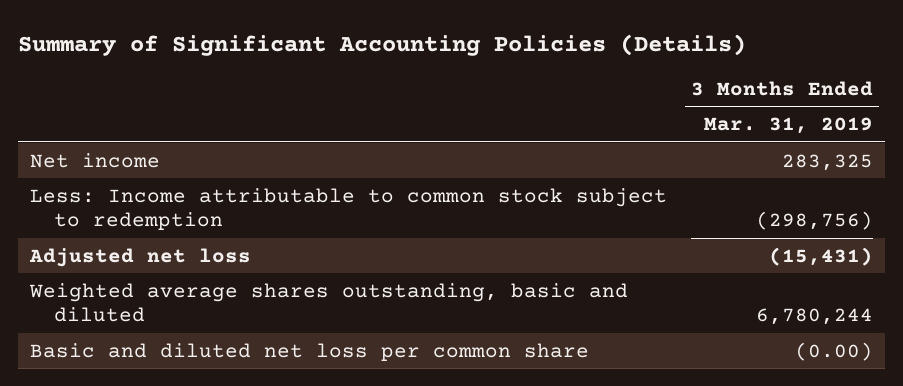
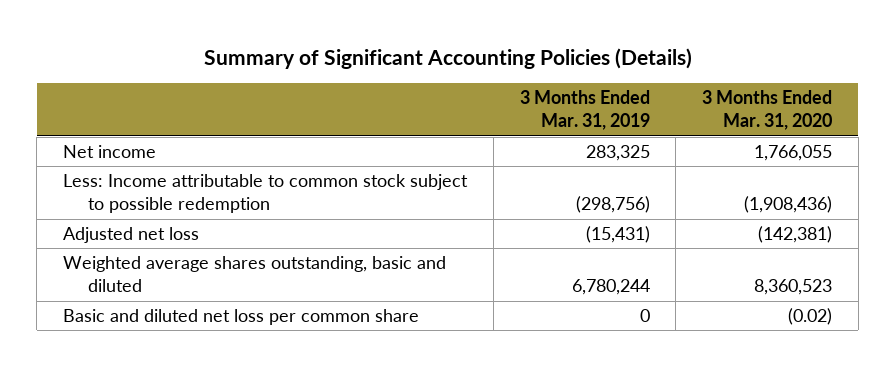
- | 3 Months Ended Mar. 31, 2019
+ | 3 Months Ended Mar. 31, 2019 | 3 Months Ended Mar. 31, 2020
- Less: Income attributable to common stock subject to redemption | (298,756)
+ Less: Income attributable to common stock subject to possible redemption | (298,756) | (1,908,436)
- Basic and diluted net loss per common share | (0.00)
+ Basic and diluted net loss per common share | 0 | (0.02)

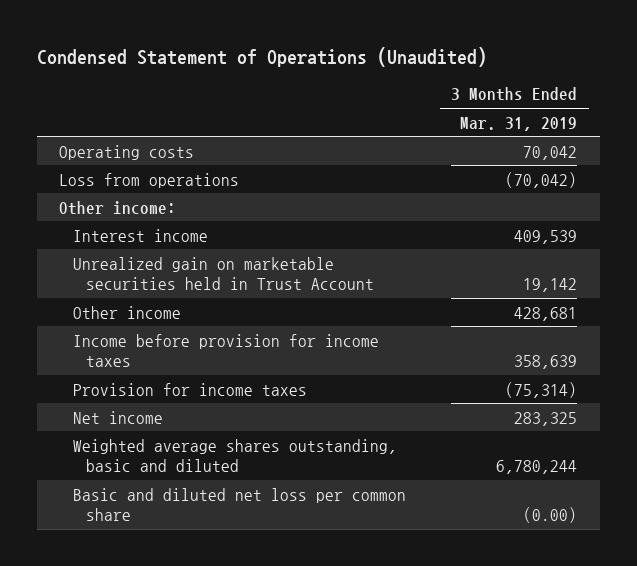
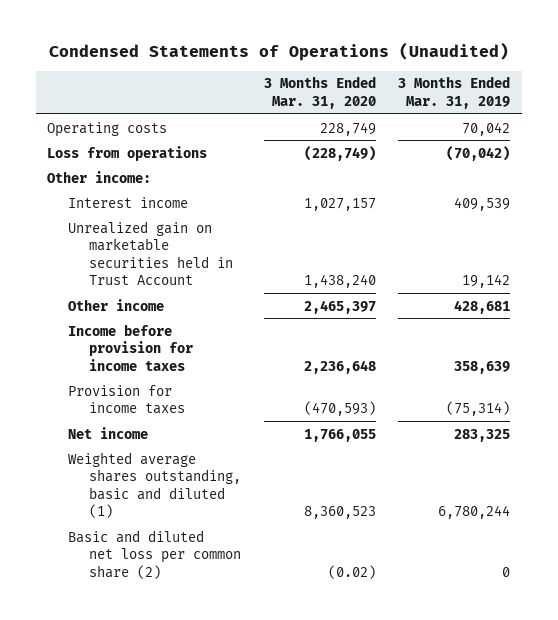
- Condensed Statement of Operations (Unaudited)
+ Condensed Statements of Operations (Unaudited)
- | 3 Months Ended Mar. 31, 2019
+ | 3 Months Ended Mar. 31, 2020 | 3 Months Ended Mar. 31, 2019
- Weighted average shares outstanding, basic and diluted | 6,780,244
- Basic and diluted net loss per common share | (0.00)
+ Weighted average shares outstanding, basic and diluted (1) | 8,360,523 | 6,780,244
+ Basic and diluted net loss per common share (2) | (0.02) | 0

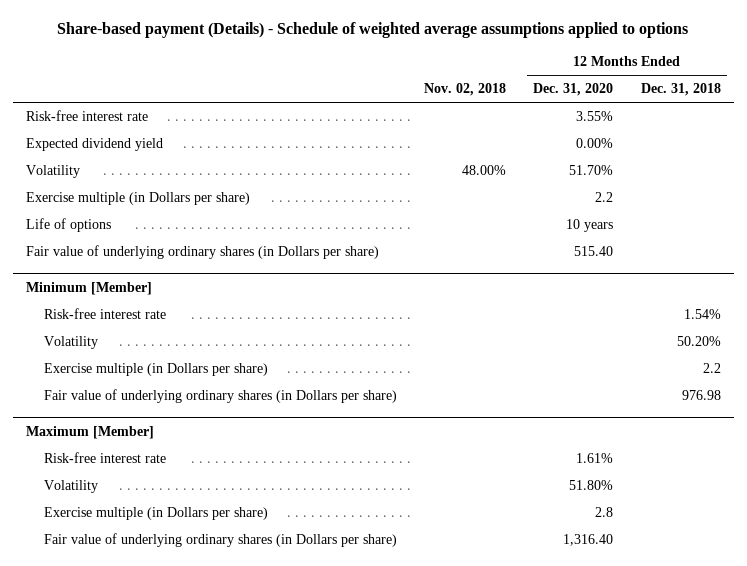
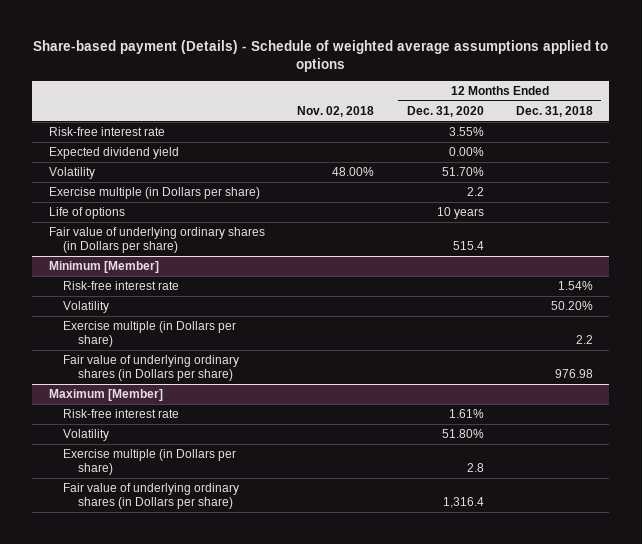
- Fair value of underlying ordinary shares (in Dollars per share) | | 515.40 |
+ Fair value of underlying ordinary shares (in Dollars per share) | | 515.4 |
@ Maximum [Member]
- Fair value of underlying ordinary shares (in Dollars per share) | | 1,316.40 |
+ Fair value of underlying ordinary shares (in Dollars per share) | | 1,316.4 |

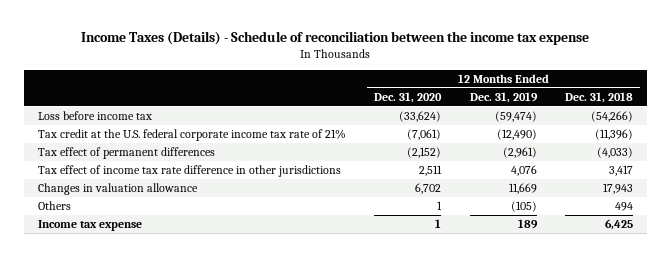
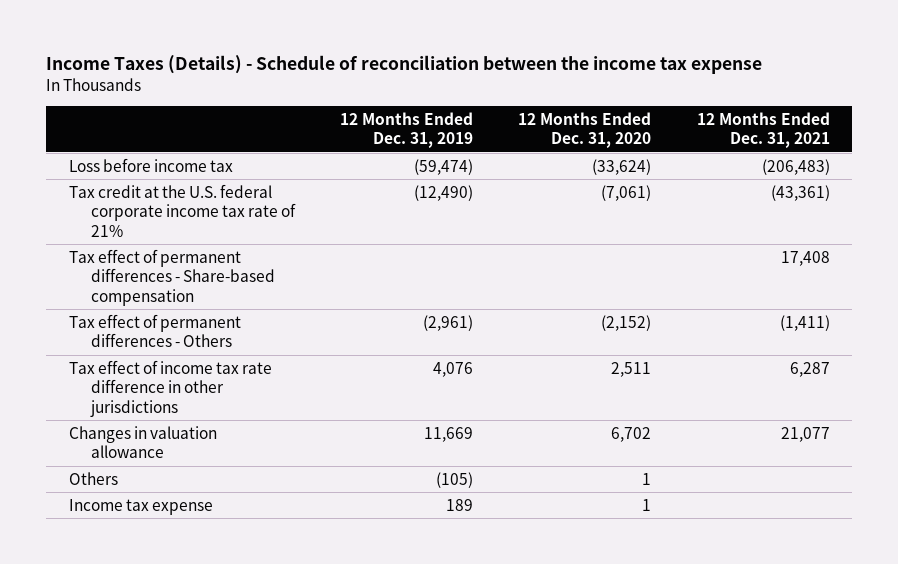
- | 12 Months Ended Dec. 31, 2020 | 12 Months Ended Dec. 31, 2019 | 12 Months Ended Dec. 31, 2018
+ | 12 Months Ended Dec. 31, 2019 | 12 Months Ended Dec. 31, 2020 | 12 Months Ended Dec. 31, 2021
- Tax effect of permanent differences | (2,152) | (2,961) | (4,033)
+ Tax effect of permanent differences - Share-based compensation | | | 17,408
+ Tax effect of permanent differences - Others | (2,961) | (2,152) | (1,411)

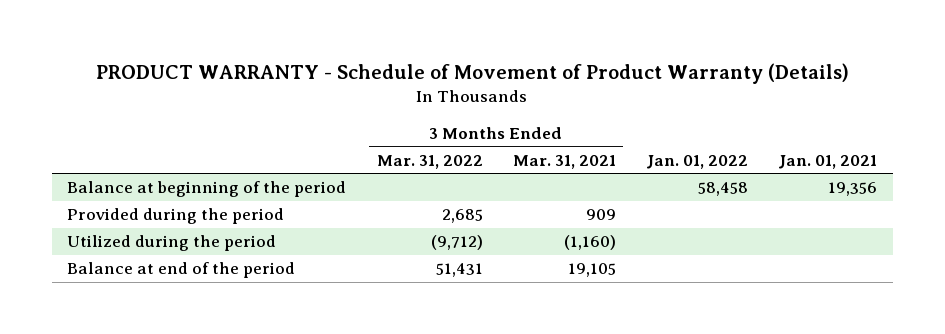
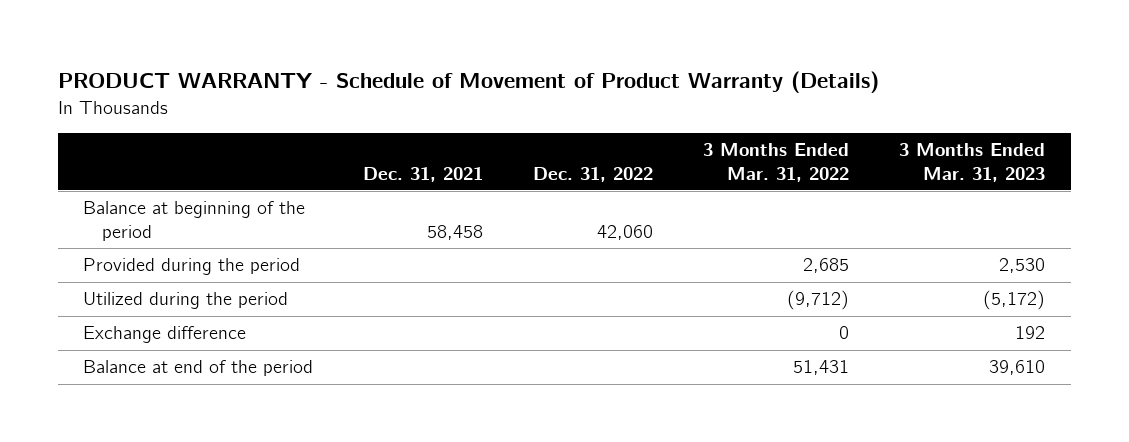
- | 3 Months Ended Mar. 31, 2022 | 3 Months Ended Mar. 31, 2021 | Jan. 01, 2022 | Jan. 01, 2021
+ | Dec. 31, 2021 | Dec. 31, 2022 | 3 Months Ended Mar. 31, 2022 | 3 Months Ended Mar. 31, 2023
+ Exchange difference | | | 0 | 192

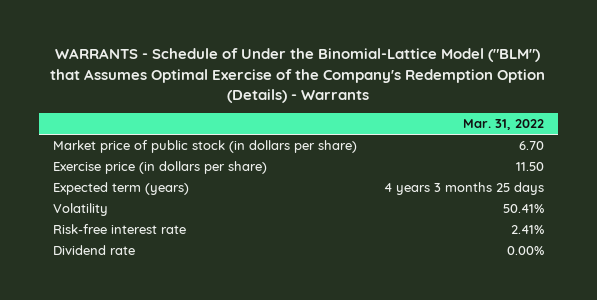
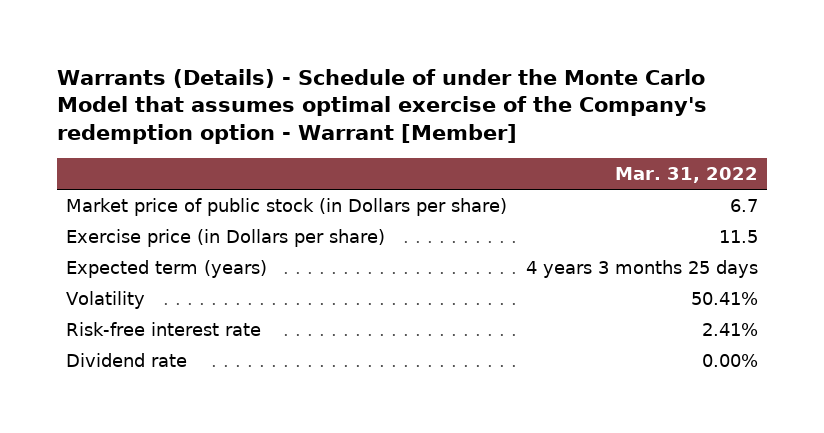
- WARRANTS - Schedule of Under the Binomial-Lattice Model ("BLM") that Assumes Optimal Exercise of the Company's Redemption Option (Details) - Warrants
+ Warrants (Details) - Schedule of under the Monte Carlo Model that assumes optimal exercise of the Company's redemption option - Warrant [Member]
- Market price of public stock (in dollars per share) | 6.70
- Exercise price (in dollars per share) | 11.50
+ Market price of public stock (in Dollars per share) | 6.7
+ Exercise price (in Dollars per share) | 11.5

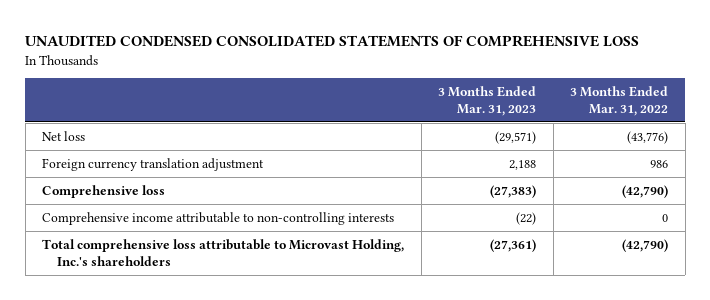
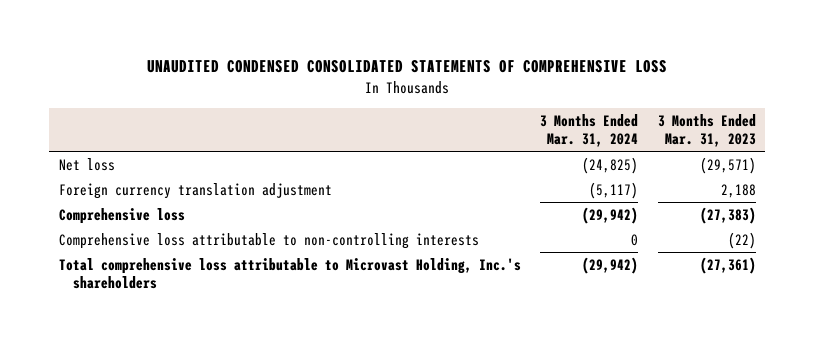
- | 3 Months Ended Mar. 31, 2023 | 3 Months Ended Mar. 31, 2022
+ | 3 Months Ended Mar. 31, 2024 | 3 Months Ended Mar. 31, 2023
- Comprehensive income attributable to non-controlling interests | (22) | 0
+ Comprehensive loss attributable to non-controlling interests | 0 | (22)

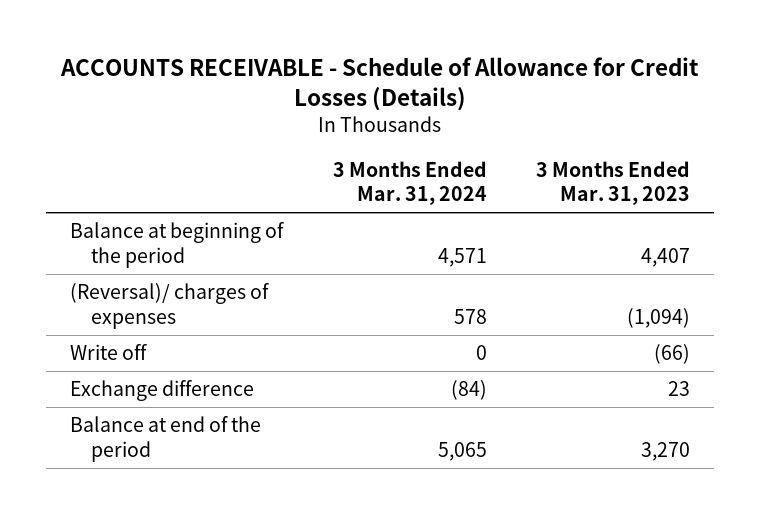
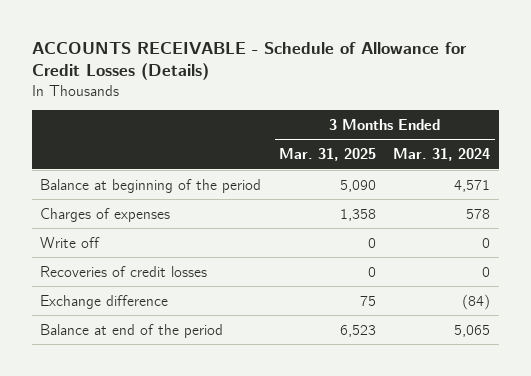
- | 3 Months Ended Mar. 31, 2024 | 3 Months Ended Mar. 31, 2023
+ | 3 Months Ended Mar. 31, 2025 | 3 Months Ended Mar. 31, 2024
- (Reversal)/ charges of expenses | 578 | (1,094)
+ Charges of expenses | 1,358 | 578
+ Recoveries of credit losses | 0 | 0

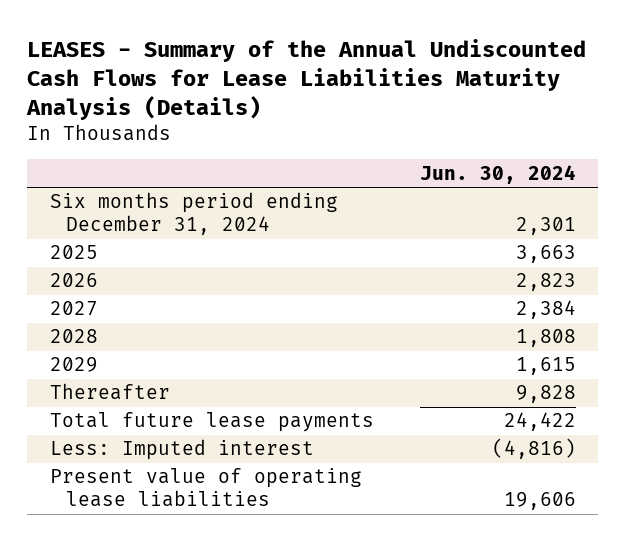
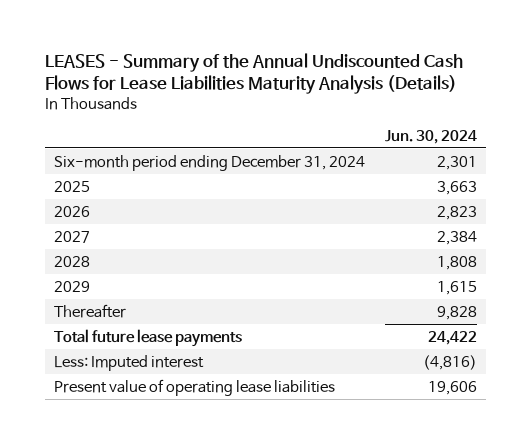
- Six months period ending December 31, 2024 | 2,301
+ Six-month period ending December 31, 2024 | 2,301

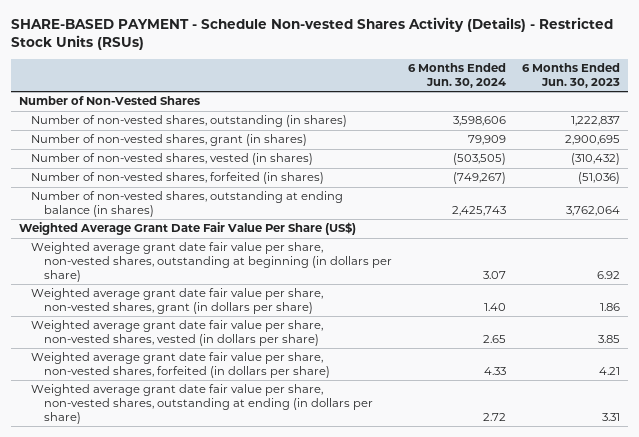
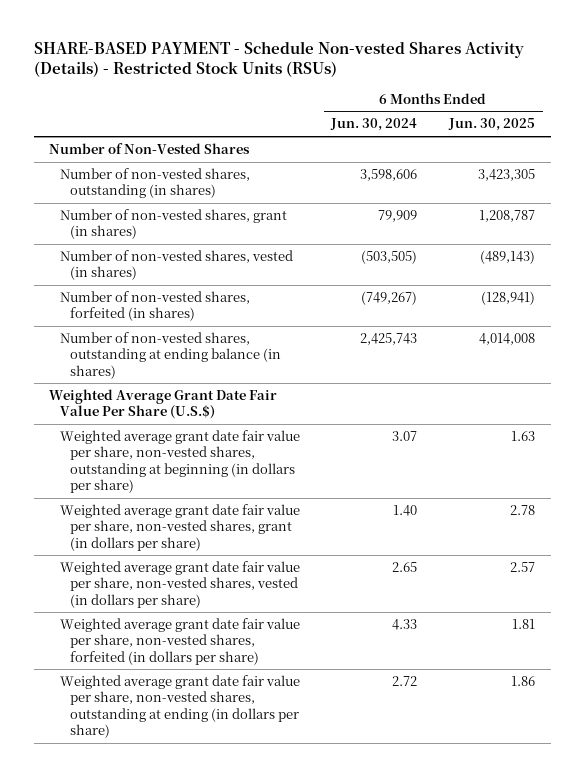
- | 6 Months Ended Jun. 30, 2024 | 6 Months Ended Jun. 30, 2023
+ | 6 Months Ended Jun. 30, 2024 | 6 Months Ended Jun. 30, 2025
- Weighted Average Grant Date Fair Value Per Share (US$)
+ Weighted Average Grant Date Fair Value Per Share (U.S.$)

